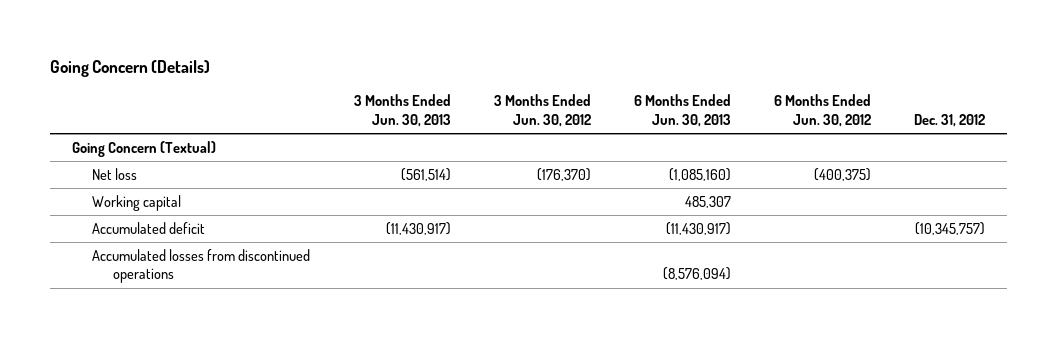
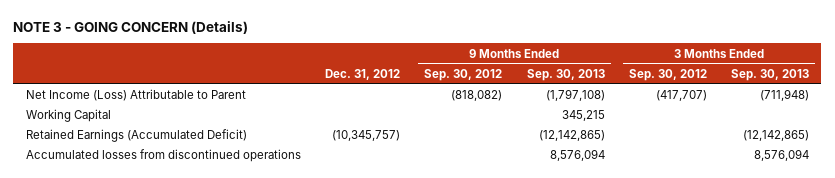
- Going Concern (Details)
+ NOTE 3 - GOING CONCERN (Details)
- | 3 Months Ended Jun. 30, 2013 | 3 Months Ended Jun. 30, 2012 | 6 Months Ended Jun. 30, 2013 | 6 Months Ended Jun. 30, 2012 | Dec. 31, 2012
+ | Dec. 31, 2012 | 9 Months Ended Sep. 30, 2012 | 9 Months Ended Sep. 30, 2013 | 3 Months Ended Sep. 30, 2012 | 3 Months Ended Sep. 30, 2013
- Going Concern (Textual)
- Net loss | (561,514) | (176,370) | (1,085,160) | (400,375) |
- Working capital | | | 485,307 | |
- Accumulated deficit | (11,430,917) | | (11,430,917) | | (10,345,757)
+ Net Income (Loss) Attributable to Parent | | (818,082) | (1,797,108) | (417,707) | (711,948)
+ Working Capital | | | 345,215 | |
+ Retained Earnings (Accumulated Deficit) | (10,345,757) | | (12,142,865) | | (12,142,865)

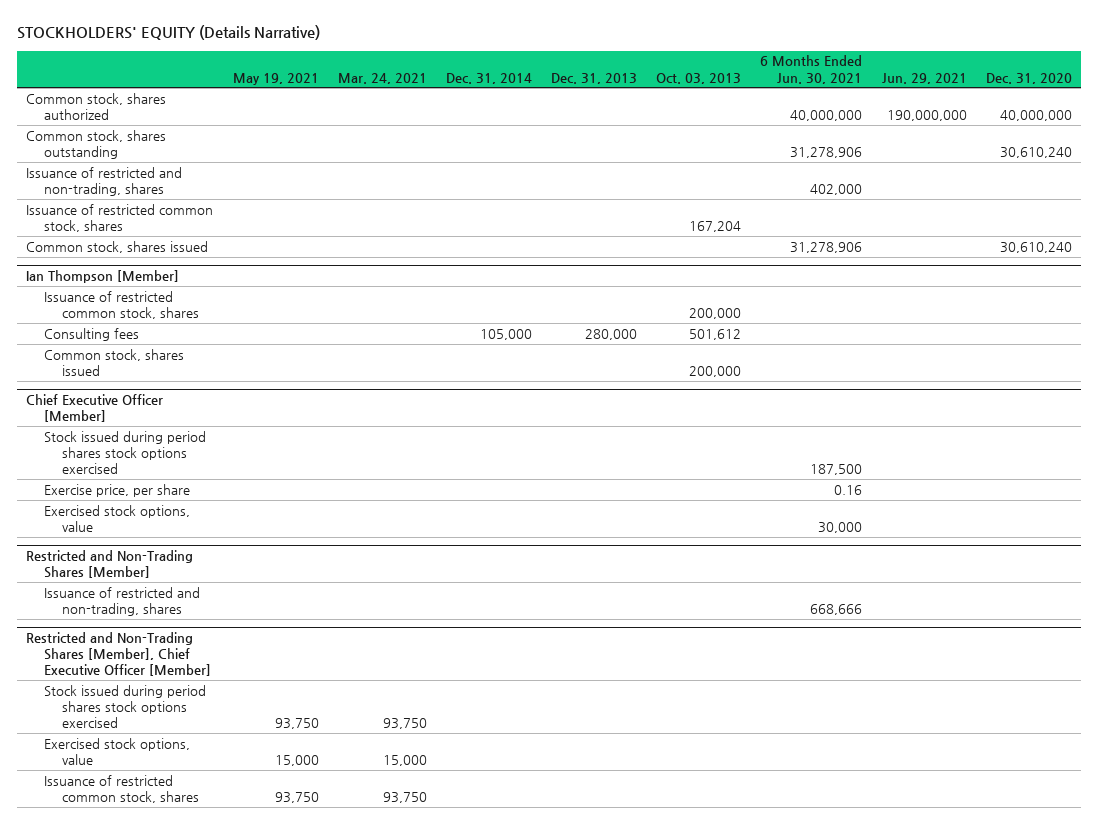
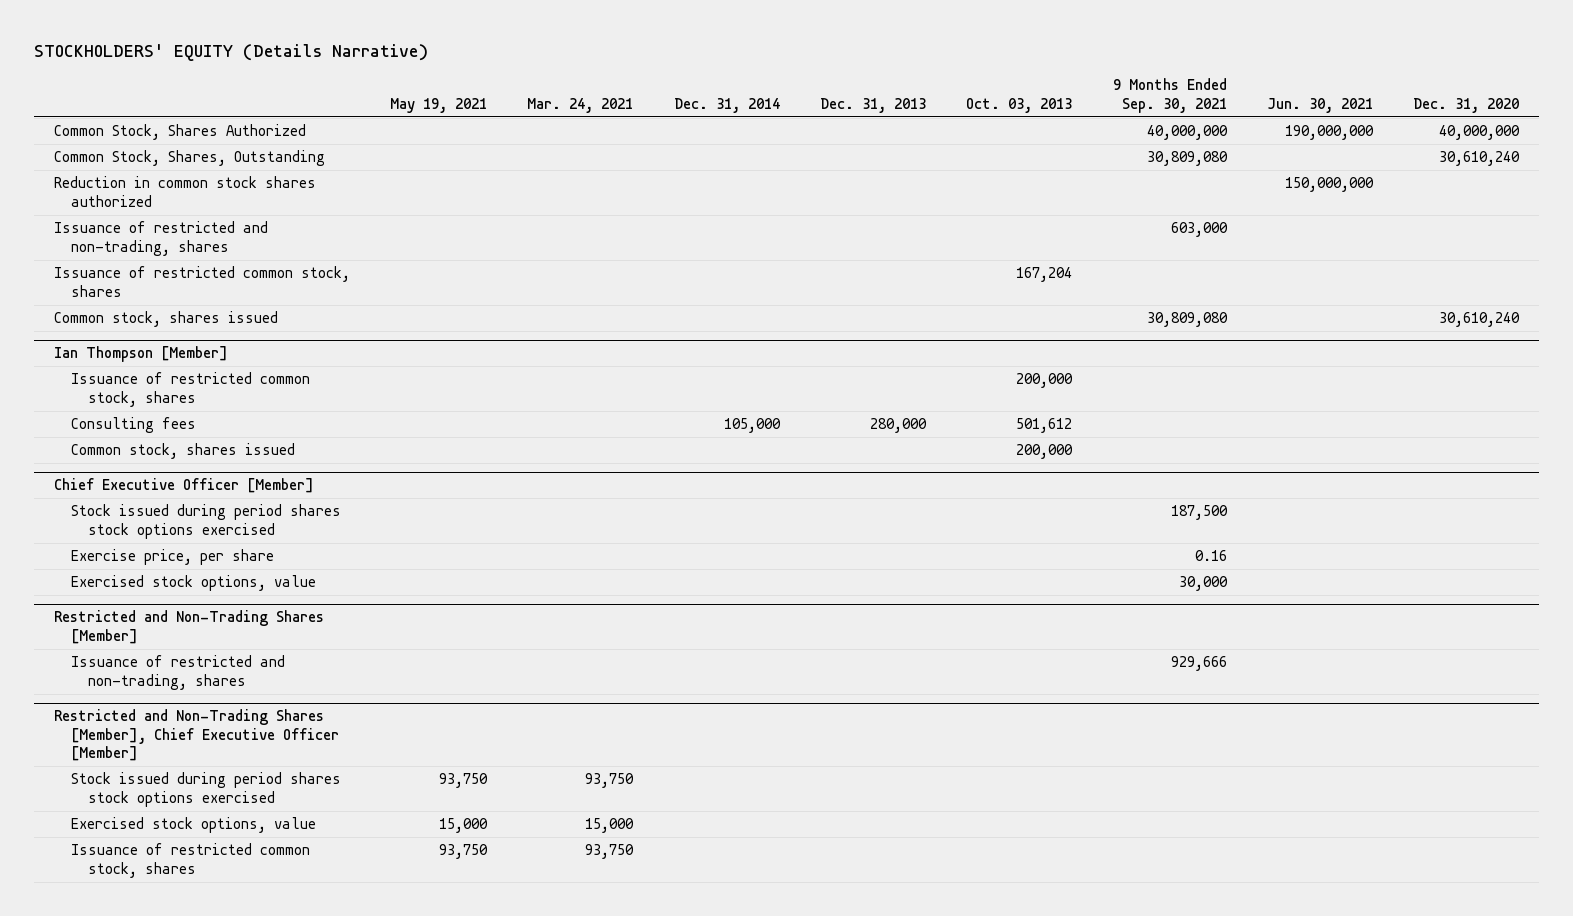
- | May 19, 2021 | Mar. 24, 2021 | Dec. 31, 2014 | Dec. 31, 2013 | Oct. 03, 2013 | 6 Months Ended Jun. 30, 2021 | Jun. 29, 2021 | Dec. 31, 2020
+ | May 19, 2021 | Mar. 24, 2021 | Dec. 31, 2014 | Dec. 31, 2013 | Oct. 03, 2013 | 9 Months Ended Sep. 30, 2021 | Jun. 30, 2021 | Dec. 31, 2020
- Common stock, shares authorized | | | | | | 40,000,000 | 190,000,000 | 40,000,000
- Common stock, shares outstanding | | | | | | 31,278,906 | | 30,610,240
+ Common Stock, Shares Authorized | | | | | | 40,000,000 | 190,000,000 | 40,000,000
+ Common Stock, Shares, Outstanding | | | | | | 30,809,080 | | 30,610,240
+ Reduction in common stock shares authorized | | | | | | | 150,000,000 |

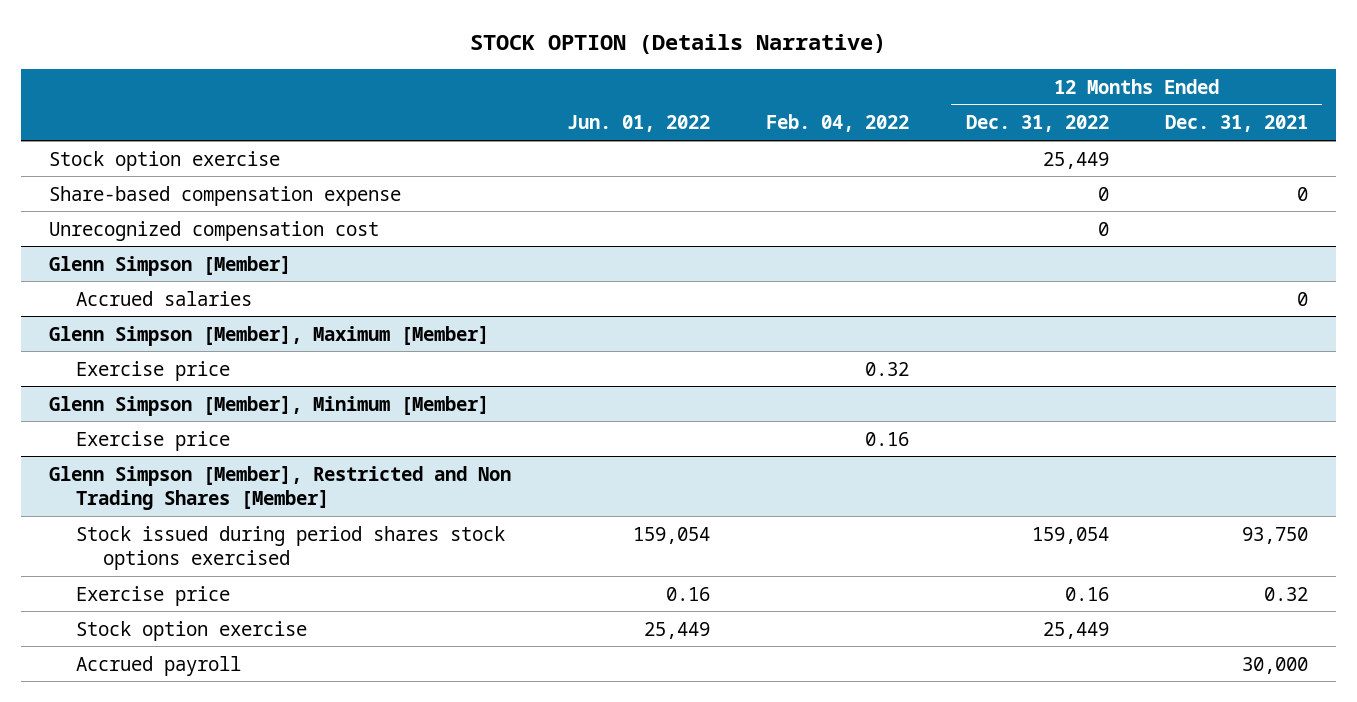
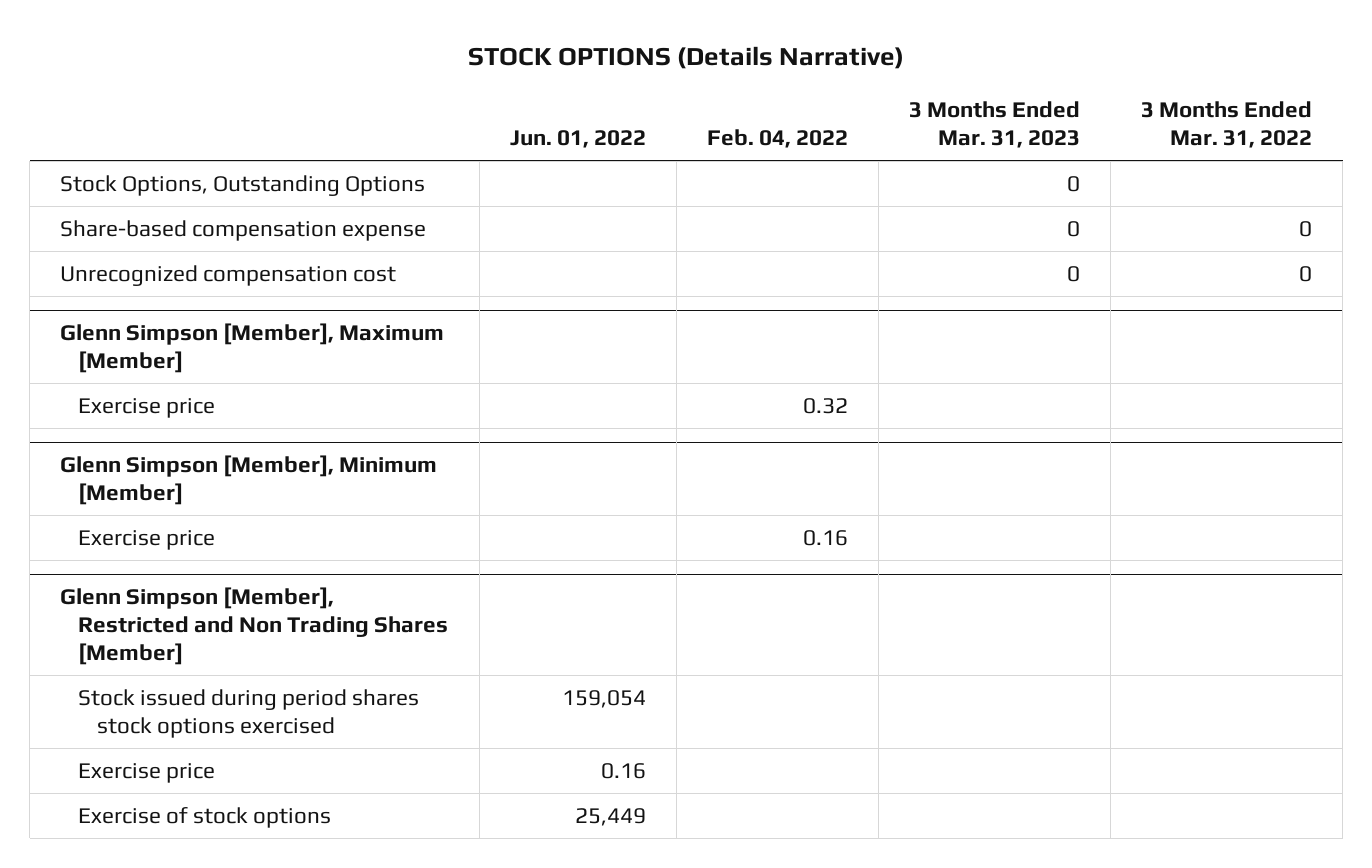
- STOCK OPTION (Details Narrative)
+ STOCK OPTIONS (Details Narrative)
- | Jun. 01, 2022 | Feb. 04, 2022 | 12 Months Ended Dec. 31, 2022 | 12 Months Ended Dec. 31, 2021
+ | Jun. 01, 2022 | Feb. 04, 2022 | 3 Months Ended Mar. 31, 2023 | 3 Months Ended Mar. 31, 2022
- Stock option exercise | | | 25,449 |
+ Stock Options, Outstanding Options | | | 0 |
- Glenn Simpson [Member]
- Accrued salaries | | | | 0
@ Glenn Simpson [Member], Restricted and Non Trading Shares [Member]
- Stock option exercise | 25,449 | | 25,449 |
- Accrued payroll | | | | 30,000
+ Exercise of stock options | 25,449 | | |

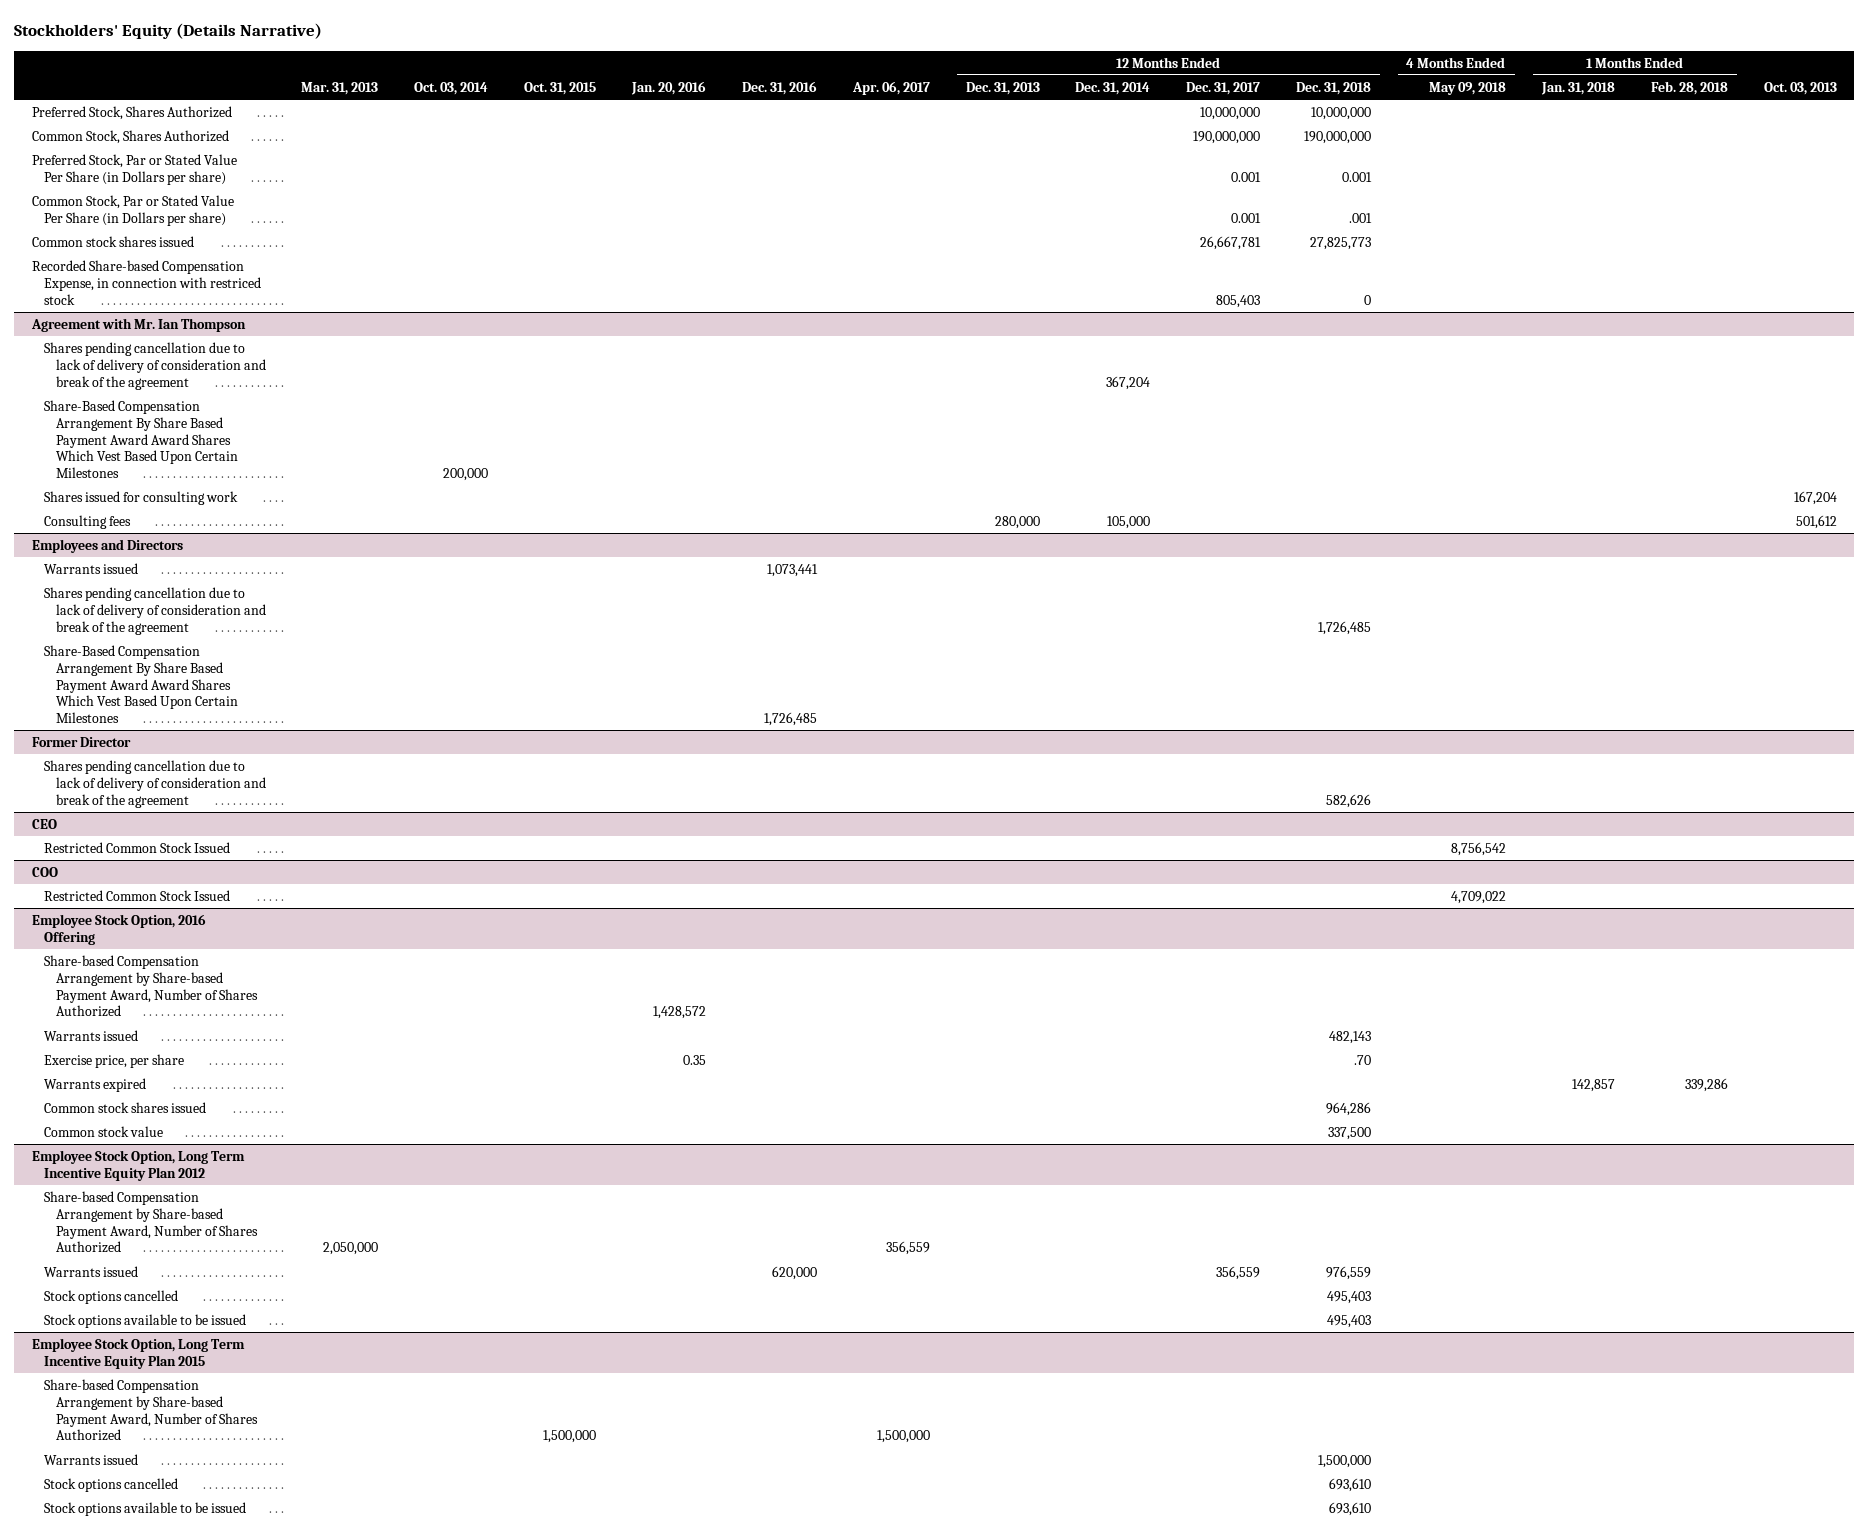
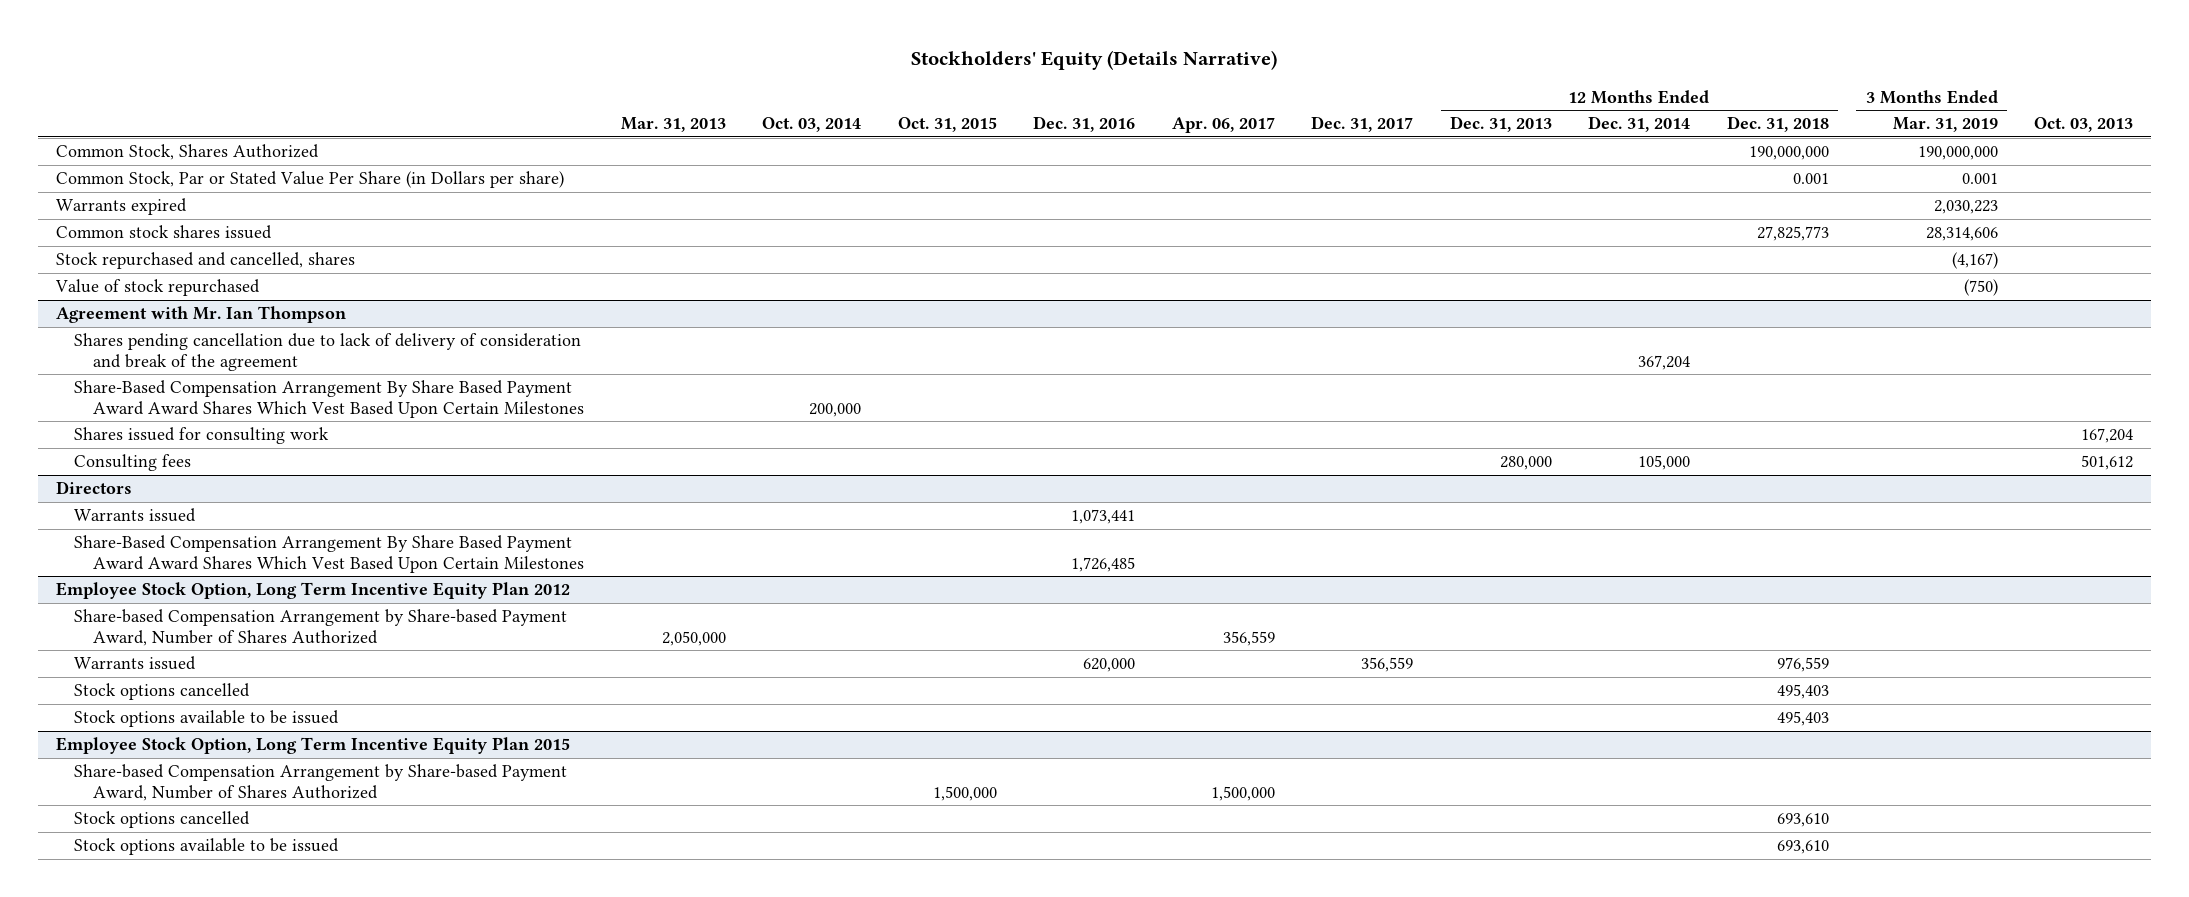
- | Mar. 31, 2013 | Oct. 03, 2014 | Oct. 31, 2015 | Jan. 20, 2016 | Dec. 31, 2016 | Apr. 06, 2017 | 12 Months Ended Dec. 31, 2013 | 12 Months Ended Dec. 31, 2014 | 12 Months Ended Dec. 31, 2017 | 12 Months Ended Dec. 31, 2018 | 4 Months Ended May 09, 2018 | 1 Months Ended Jan. 31, 2018 | 1 Months Ended Feb. 28, 2018 | Oct. 03, 2013
+ | Mar. 31, 2013 | Oct. 03, 2014 | Oct. 31, 2015 | Dec. 31, 2016 | Apr. 06, 2017 | Dec. 31, 2017 | 12 Months Ended Dec. 31, 2013 | 12 Months Ended Dec. 31, 2014 | 12 Months Ended Dec. 31, 2018 | 3 Months Ended Mar. 31, 2019 | Oct. 03, 2013
- Preferred Stock, Shares Authorized | | | | | | | | | 10,000,000 | 10,000,000 | | | |
- Preferred Stock, Par or Stated Value Per Share (in Dollars per share) | | | | | | | | | 0.001 | 0.001 | | | |
- Common Stock, Par or Stated Value Per Share (in Dollars per share) | | | | | | | | | 0.001 | .001 | | | |
+ Common Stock, Par or Stated Value Per Share (in Dollars per share) | | | | | | | | | 0.001 | 0.001 |
+ Warrants expired | | | | | | | | | | 2,030,223 |
- Recorded Share-based Compensation Expense, in connection with restriced stock | | | | | | | | | 805,403 | 0 | | | |
+ Stock repurchased and cancelled, shares | | | | | | | | | | (4,167) |
+ Value of stock repurchased | | | | | | | | | | (750) |
- Employees and Directors
+ Directors
- Shares pending cancellation due to lack of delivery of consideration and break of the agreement | | | | | | | | | | 1,726,485 | | | |
- Former Director
- Shares pending cancellation due to lack of delivery of consideration and break of the agreement | | | | | | | | | | 582,626 | | | |
- CEO
- Restricted Common Stock Issued | | | | | | | | | | | 8,756,542 | | |
- COO
- Restricted Common Stock Issued | | | | | | | | | | | 4,709,022 | | |
- Employee Stock Option, 2016 Offering
- Share-based Compensation Arrangement by Share-based Payment Award, Number of Shares Authorized | | | | 1,428,572 | | | | | | | | | |
- Warrants issued | | | | | | | | | | 482,143 | | | |
- Exercise price, per share | | | | 0.35 | | | | | | .70 | | | |
- Warrants expired | | | | | | | | | | | | 142,857 | 339,286 |
- Common stock shares issued | | | | | | | | | | 964,286 | | | |
- Common stock value | | | | | | | | | | 337,500 | | | |
@ Employee Stock Option, Long Term Incentive Equity Plan 2015
- Warrants issued | | | | | | | | | | 1,500,000 | | | |

